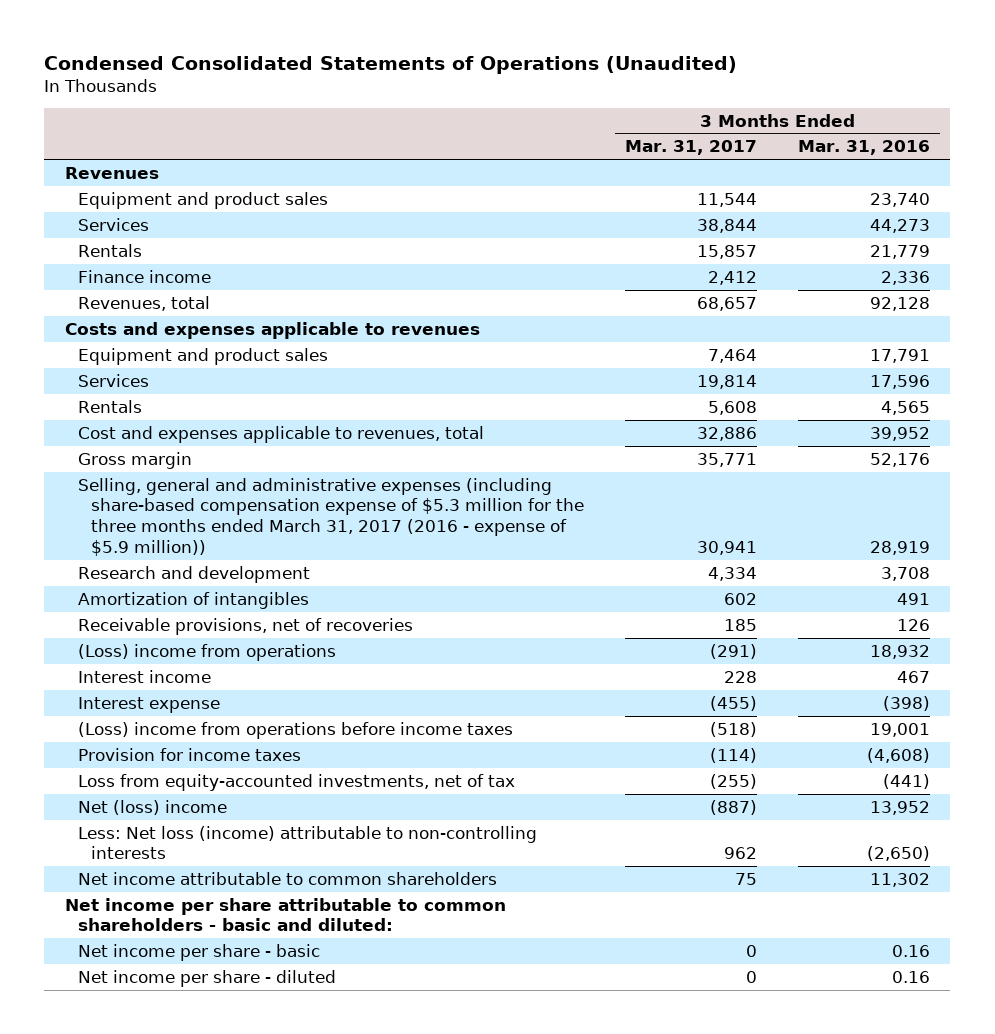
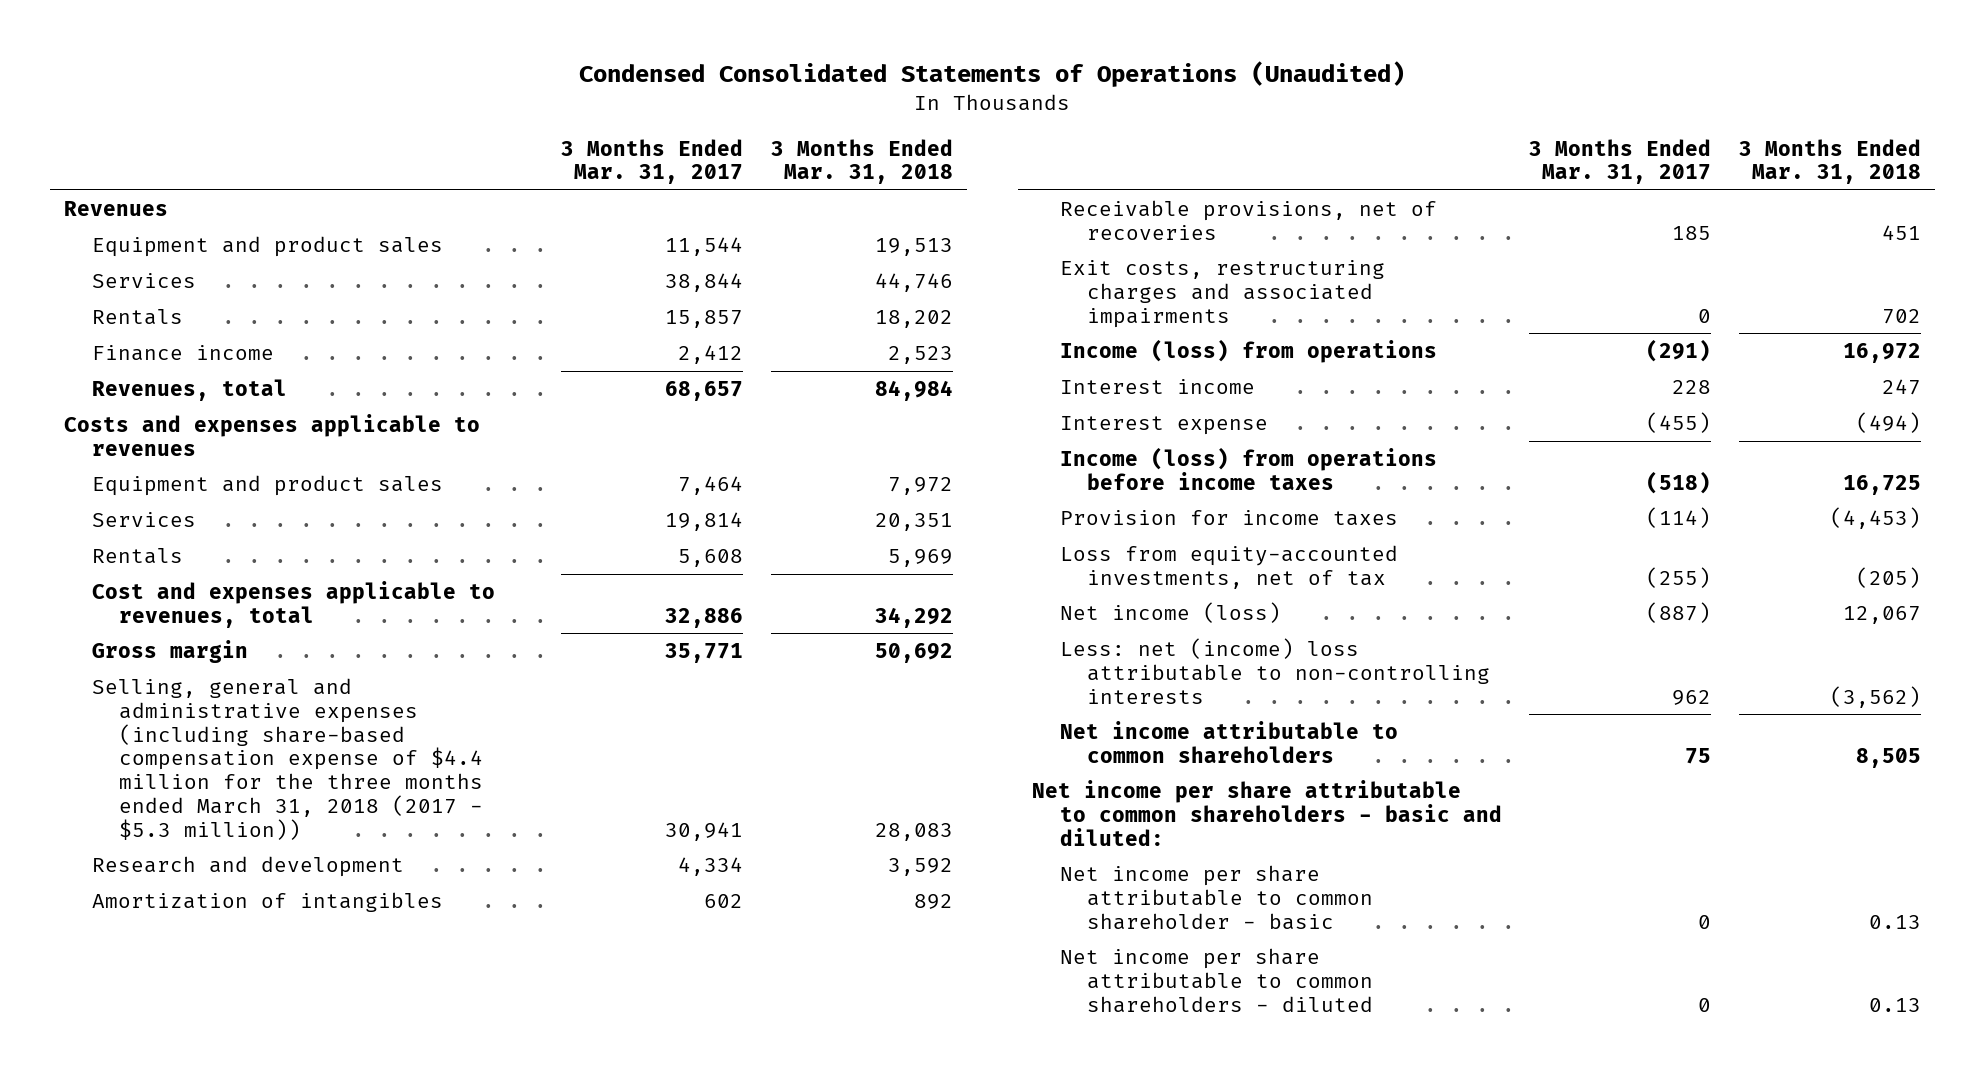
- | 3 Months Ended Mar. 31, 2017 | 3 Months Ended Mar. 31, 2016
+ | 3 Months Ended Mar. 31, 2017 | 3 Months Ended Mar. 31, 2018
- Selling, general and administrative expenses (including share-based compensation expense of $5.3 million for the three months ended March 31, 2017 (2016 - expense of $5.9 million)) | 30,941 | 28,919
+ Selling, general and administrative expenses (including share-based compensation expense of $4.4 million for the three months ended March 31, 2018 (2017 - $5.3 million)) | 30,941 | 28,083
- (Loss) income from operations | (291) | 18,932
+ Exit costs, restructuring charges and associated impairments | 0 | 702
+ Income (loss) from operations | (291) | 16,972
- (Loss) income from operations before income taxes | (518) | 19,001
+ Income (loss) from operations before income taxes | (518) | 16,725
- Net (loss) income | (887) | 13,952
- Less: Net loss (income) attributable to non-controlling interests | 962 | (2,650)
+ Net income (loss) | (887) | 12,067
+ Less: net (income) loss attributable to non-controlling interests | 962 | (3,562)
- Net income per share - basic | 0 | 0.16
- Net income per share - diluted | 0 | 0.16
+ Net income per share attributable to common shareholder - basic | 0 | 0.13
+ Net income per share attributable to common shareholders - diluted | 0 | 0.13

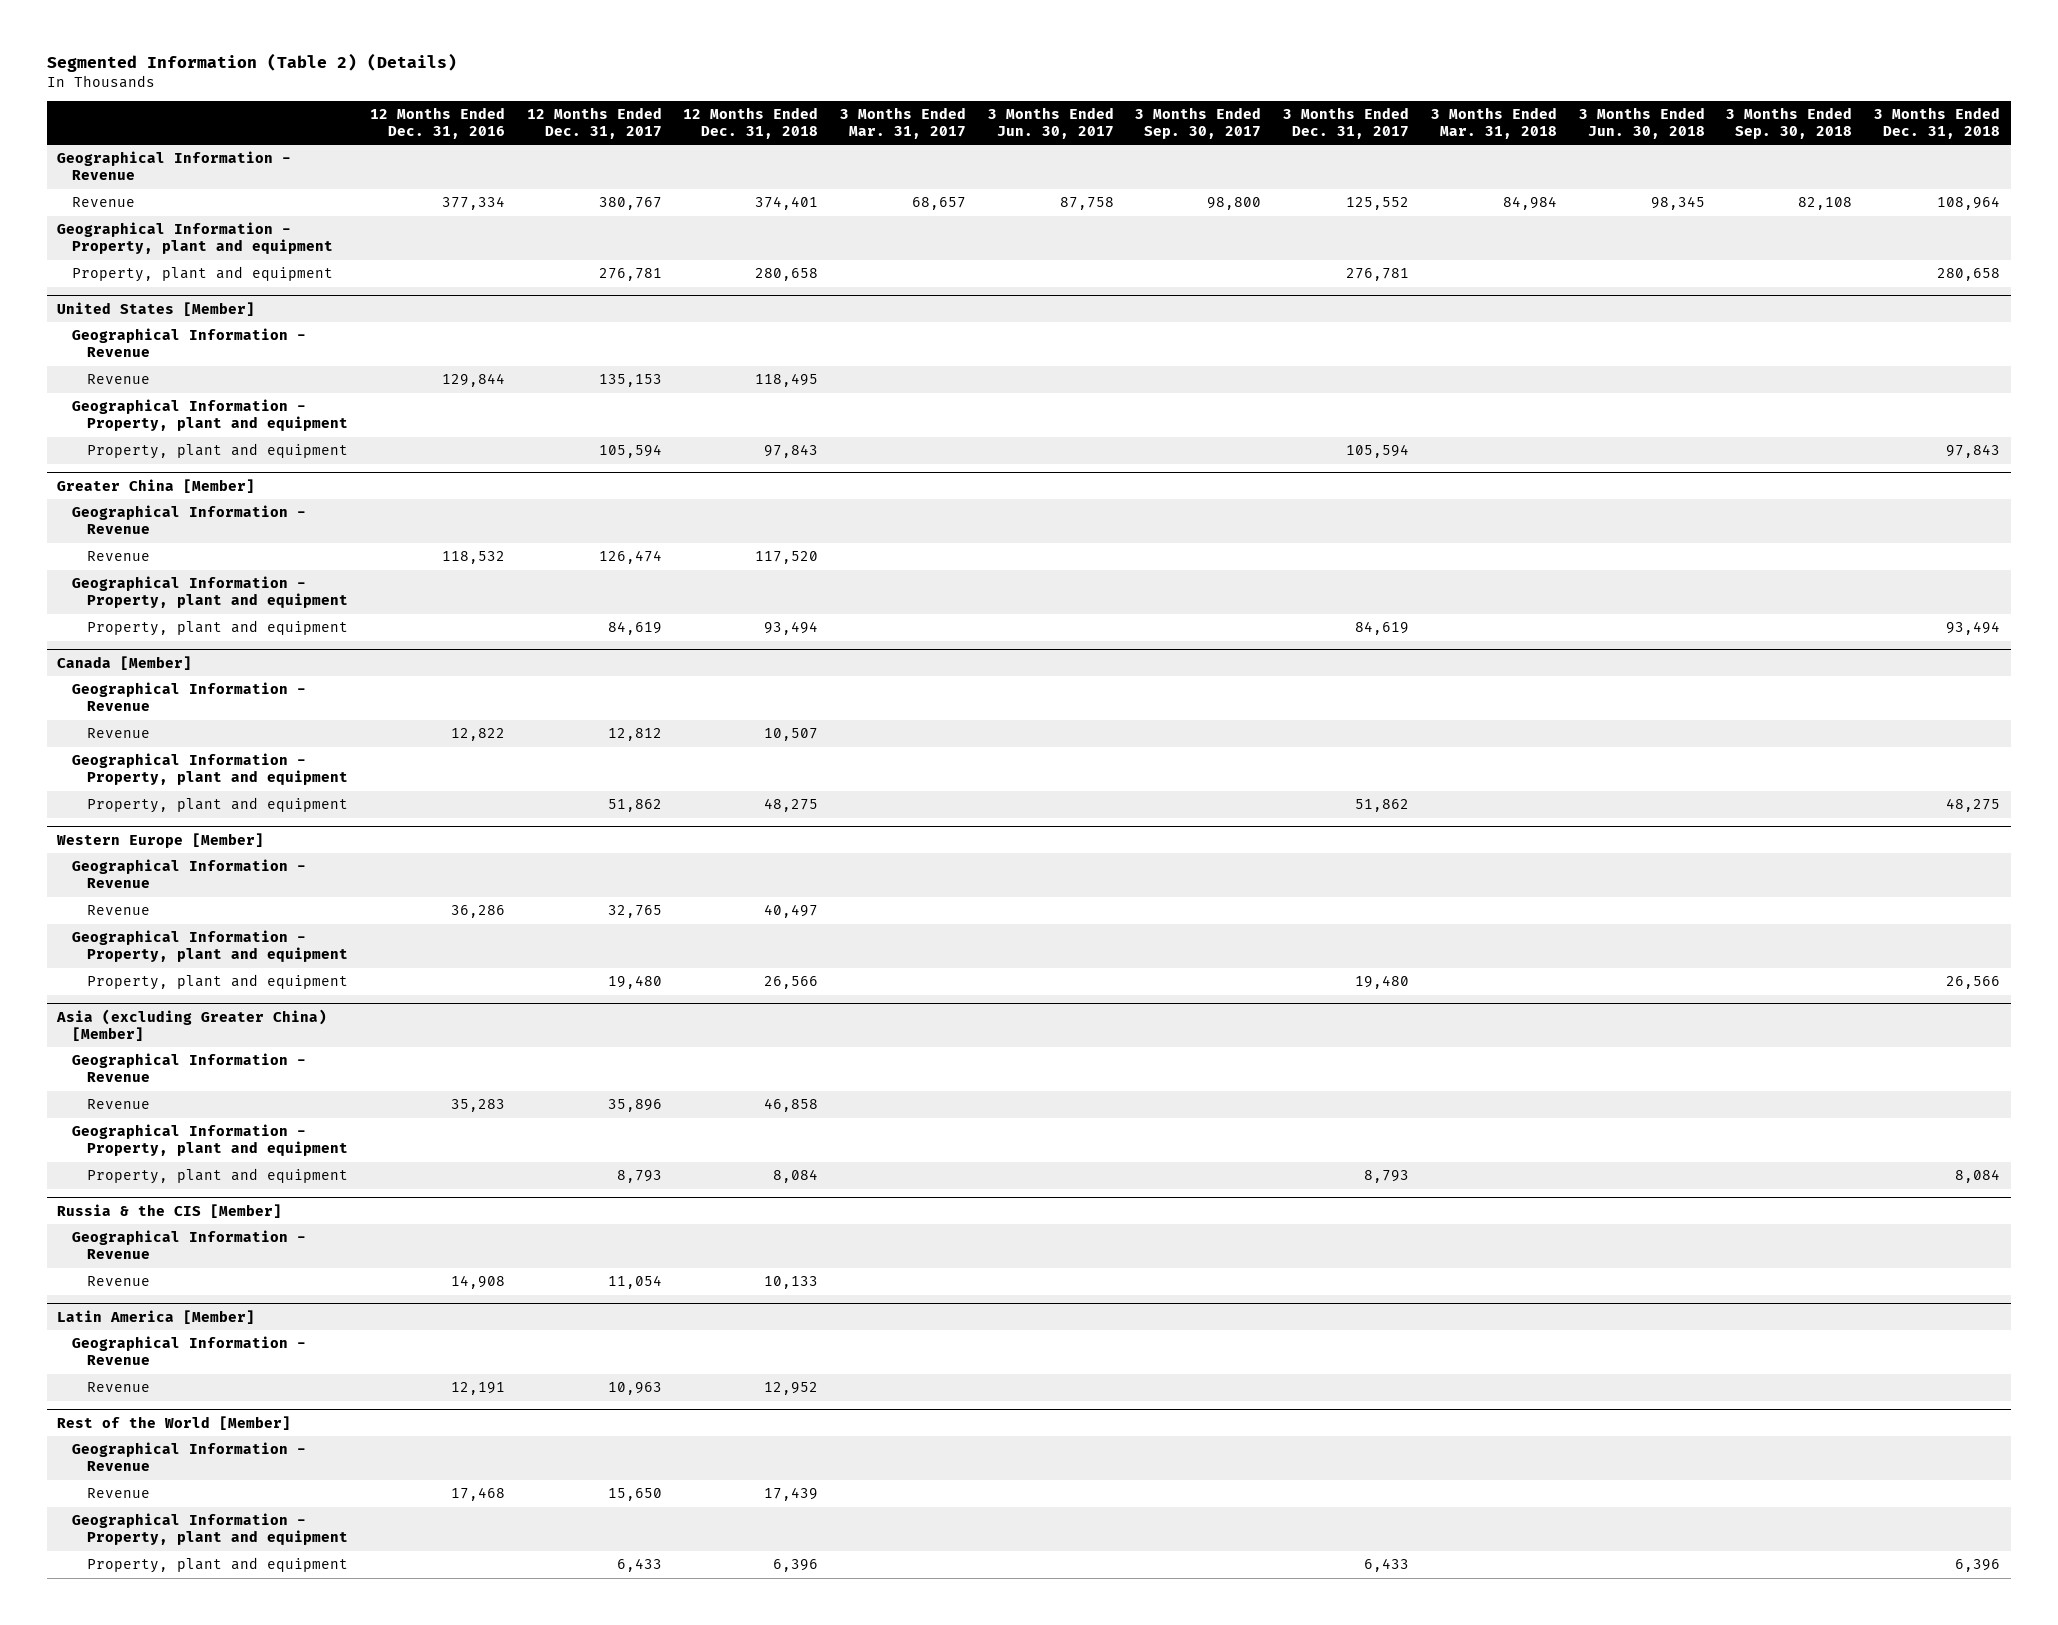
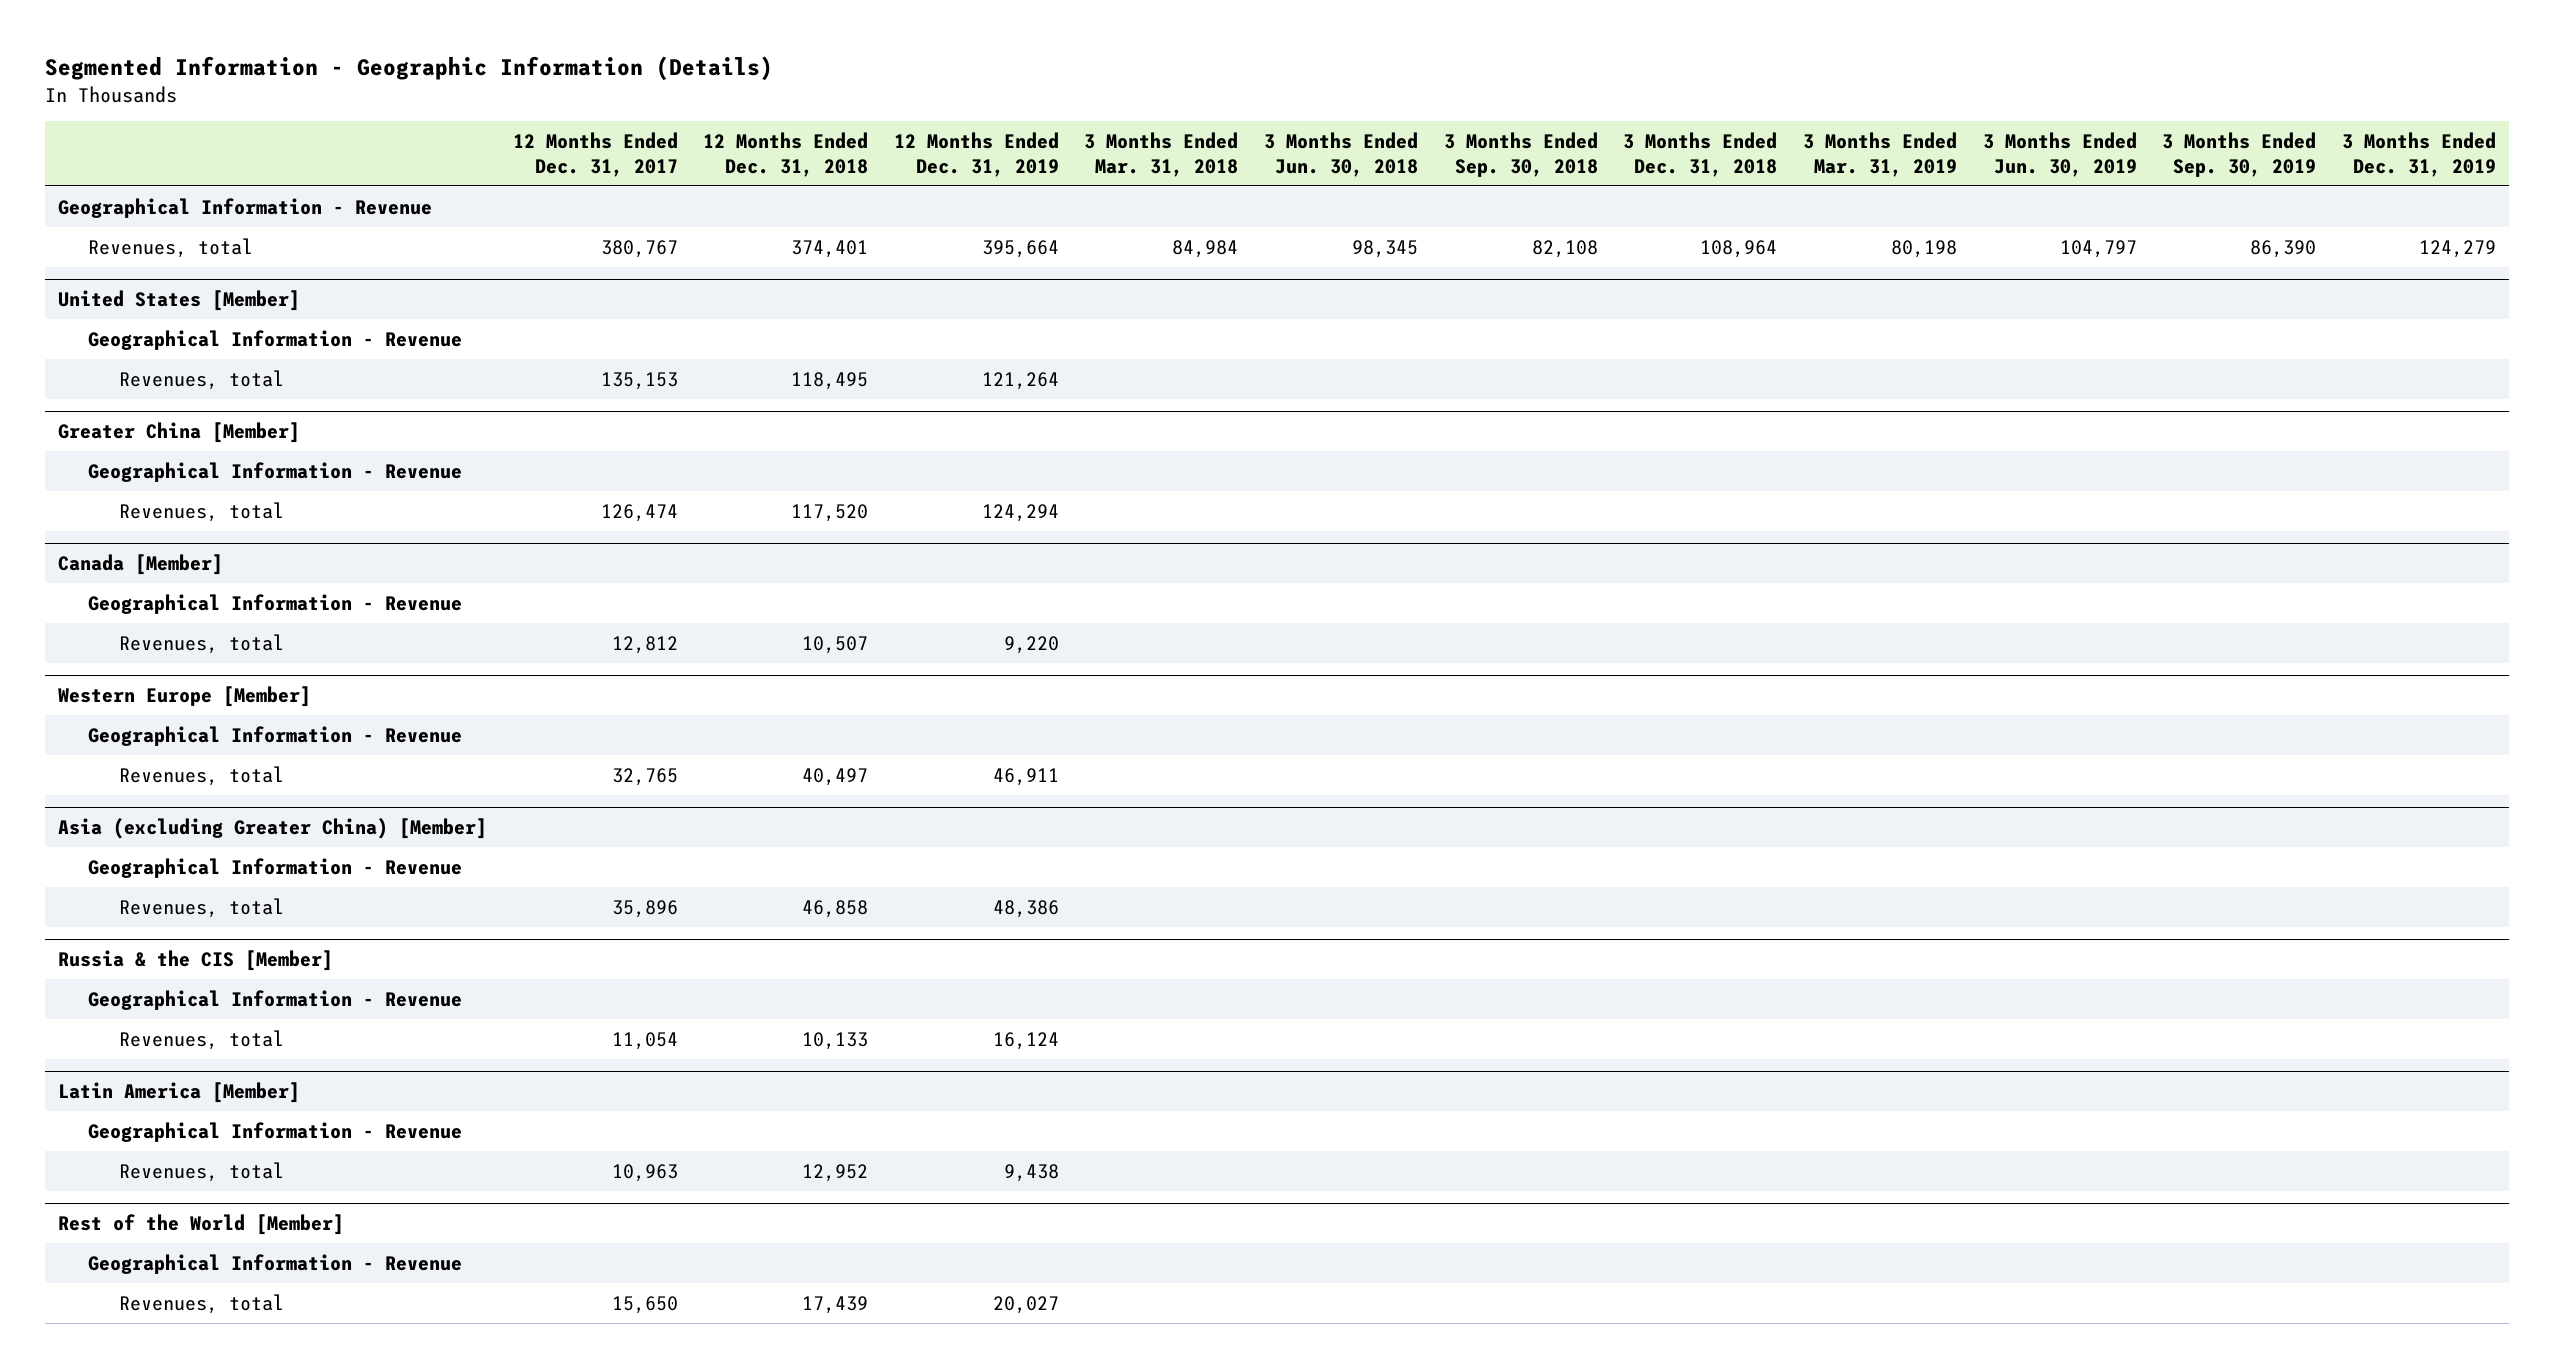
- Segmented Information (Table 2) (Details)
+ Segmented Information - Geographic Information (Details)
- | 12 Months Ended Dec. 31, 2016 | 12 Months Ended Dec. 31, 2017 | 12 Months Ended Dec. 31, 2018 | 3 Months Ended Mar. 31, 2017 | 3 Months Ended Jun. 30, 2017 | 3 Months Ended Sep. 30, 2017 | 3 Months Ended Dec. 31, 2017 | 3 Months Ended Mar. 31, 2018 | 3 Months Ended Jun. 30, 2018 | 3 Months Ended Sep. 30, 2018 | 3 Months Ended Dec. 31, 2018
+ | 12 Months Ended Dec. 31, 2017 | 12 Months Ended Dec. 31, 2018 | 12 Months Ended Dec. 31, 2019 | 3 Months Ended Mar. 31, 2018 | 3 Months Ended Jun. 30, 2018 | 3 Months Ended Sep. 30, 2018 | 3 Months Ended Dec. 31, 2018 | 3 Months Ended Mar. 31, 2019 | 3 Months Ended Jun. 30, 2019 | 3 Months Ended Sep. 30, 2019 | 3 Months Ended Dec. 31, 2019
- Revenue | 377,334 | 380,767 | 374,401 | 68,657 | 87,758 | 98,800 | 125,552 | 84,984 | 98,345 | 82,108 | 108,964
- Geographical Information - Property, plant and equipment
- Property, plant and equipment | | 276,781 | 280,658 | | | | 276,781 | | | | 280,658
+ Revenues, total | 380,767 | 374,401 | 395,664 | 84,984 | 98,345 | 82,108 | 108,964 | 80,198 | 104,797 | 86,390 | 124,279
@ United States [Member]
- Revenue | 129,844 | 135,153 | 118,495 | | | | | | | |
- Geographical Information - Property, plant and equipment
- Property, plant and equipment | | 105,594 | 97,843 | | | | 105,594 | | | | 97,843
+ Revenues, total | 135,153 | 118,495 | 121,264 | | | | | | | |
@ Greater China [Member]
- Revenue | 118,532 | 126,474 | 117,520 | | | | | | | |
- Geographical Information - Property, plant and equipment
- Property, plant and equipment | | 84,619 | 93,494 | | | | 84,619 | | | | 93,494
+ Revenues, total | 126,474 | 117,520 | 124,294 | | | | | | | |
@ Canada [Member]
- Revenue | 12,822 | 12,812 | 10,507 | | | | | | | |
- Geographical Information - Property, plant and equipment
- Property, plant and equipment | | 51,862 | 48,275 | | | | 51,862 | | | | 48,275
+ Revenues, total | 12,812 | 10,507 | 9,220 | | | | | | | |
@ Western Europe [Member]
- Revenue | 36,286 | 32,765 | 40,497 | | | | | | | |
- Geographical Information - Property, plant and equipment
- Property, plant and equipment | | 19,480 | 26,566 | | | | 19,480 | | | | 26,566
+ Revenues, total | 32,765 | 40,497 | 46,911 | | | | | | | |
@ Asia (excluding Greater China) [Member]
- Revenue | 35,283 | 35,896 | 46,858 | | | | | | | |
- Geographical Information - Property, plant and equipment
- Property, plant and equipment | | 8,793 | 8,084 | | | | 8,793 | | | | 8,084
+ Revenues, total | 35,896 | 46,858 | 48,386 | | | | | | | |
@ Russia & the CIS [Member]
- Revenue | 14,908 | 11,054 | 10,133 | | | | | | | |
+ Revenues, total | 11,054 | 10,133 | 16,124 | | | | | | | |
@ Latin America [Member]
- Revenue | 12,191 | 10,963 | 12,952 | | | | | | | |
+ Revenues, total | 10,963 | 12,952 | 9,438 | | | | | | | |
@ Rest of the World [Member]
- Revenue | 17,468 | 15,650 | 17,439 | | | | | | | |
- Geographical Information - Property, plant and equipment
- Property, plant and equipment | | 6,433 | 6,396 | | | | 6,433 | | | | 6,396
+ Revenues, total | 15,650 | 17,439 | 20,027 | | | | | | | |

